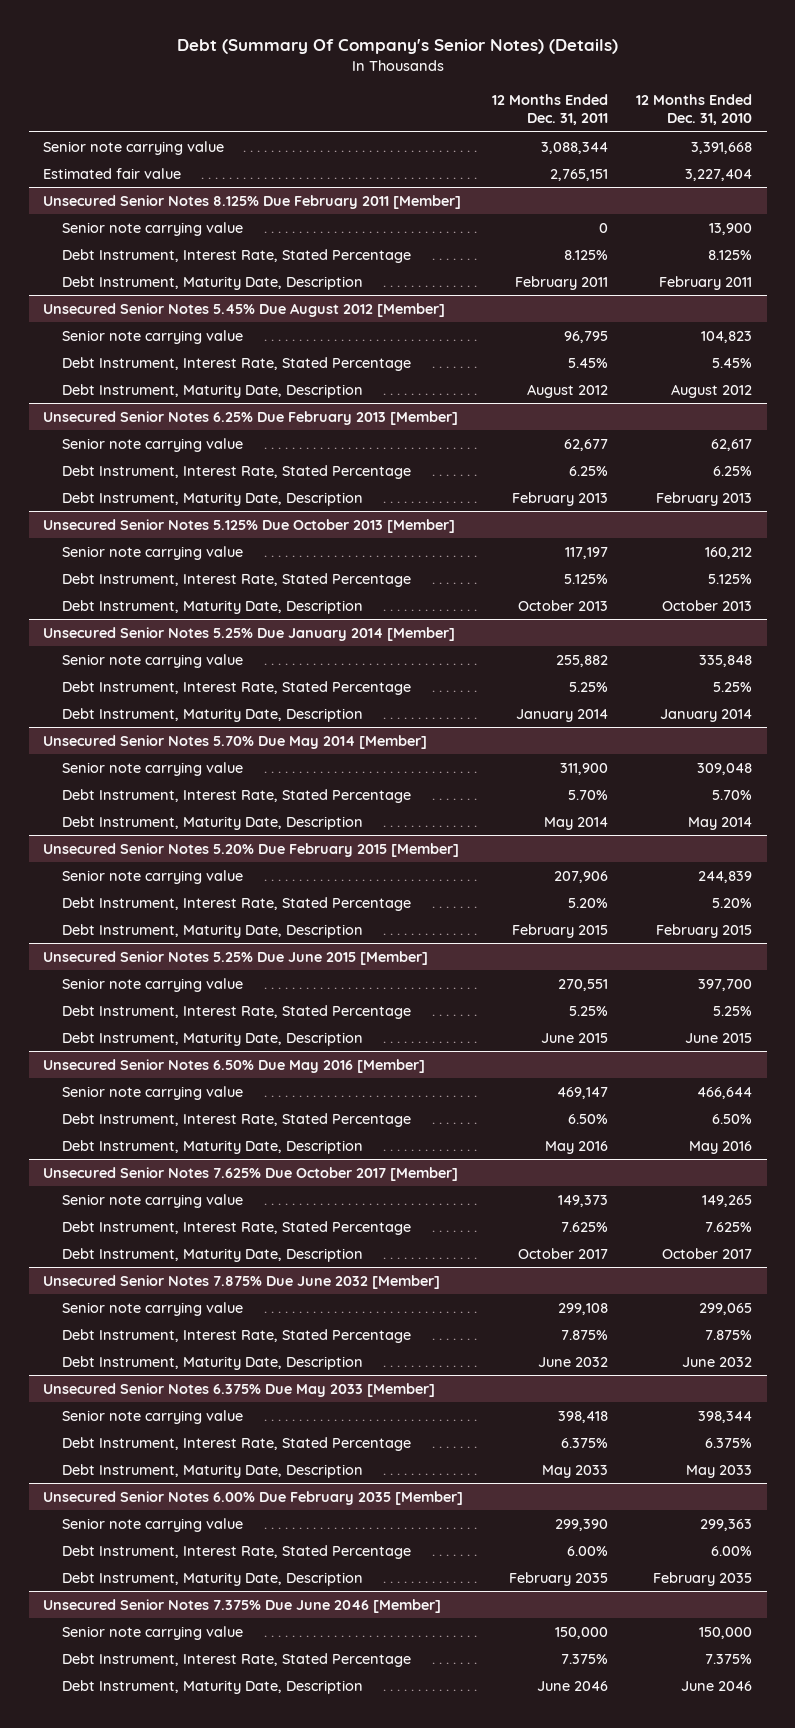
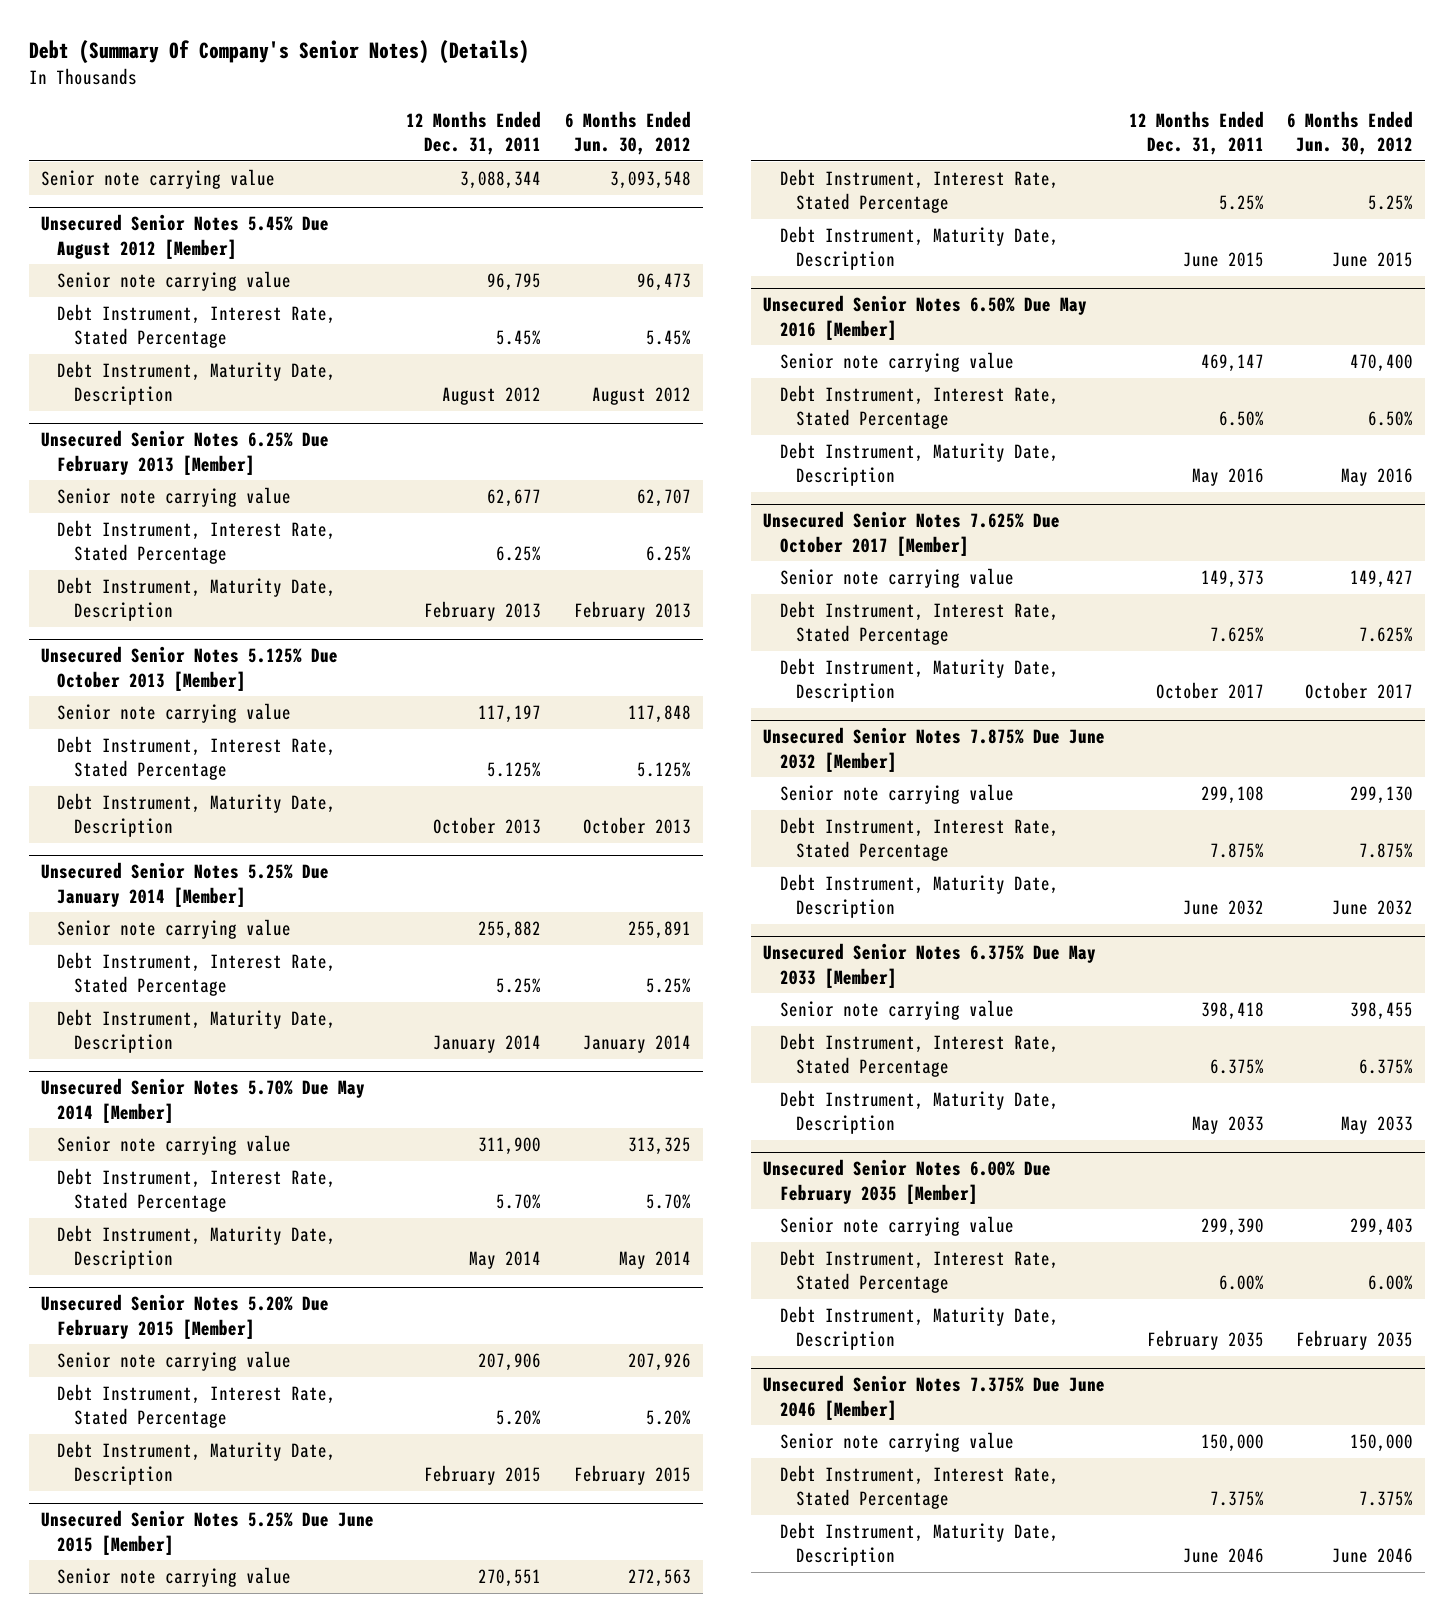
- | 12 Months Ended Dec. 31, 2011 | 12 Months Ended Dec. 31, 2010
+ | 12 Months Ended Dec. 31, 2011 | 6 Months Ended Jun. 30, 2012
- Estimated fair value | 2,765,151 | 3,227,404
- Unsecured Senior Notes 8.125% Due February 2011 [Member]
- Senior note carrying value | 0 | 13,900
- Debt Instrument, Interest Rate, Stated Percentage | 8.125% | 8.125%
- Debt Instrument, Maturity Date, Description | February 2011 | February 2011

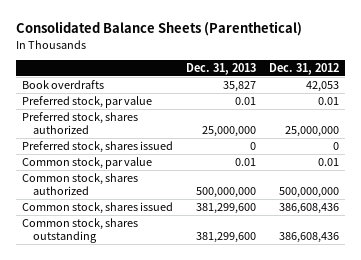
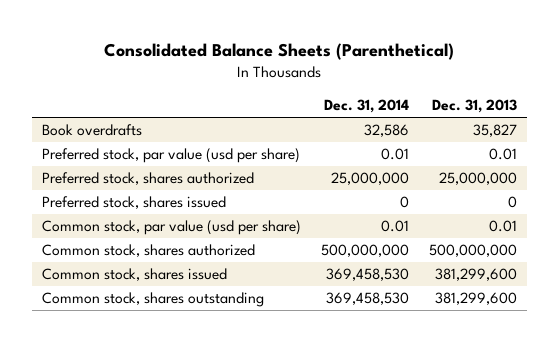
- | Dec. 31, 2013 | Dec. 31, 2012
+ | Dec. 31, 2014 | Dec. 31, 2013
- Preferred stock, par value | 0.01 | 0.01
+ Preferred stock, par value (usd per share) | 0.01 | 0.01
- Common stock, par value | 0.01 | 0.01
+ Common stock, par value (usd per share) | 0.01 | 0.01

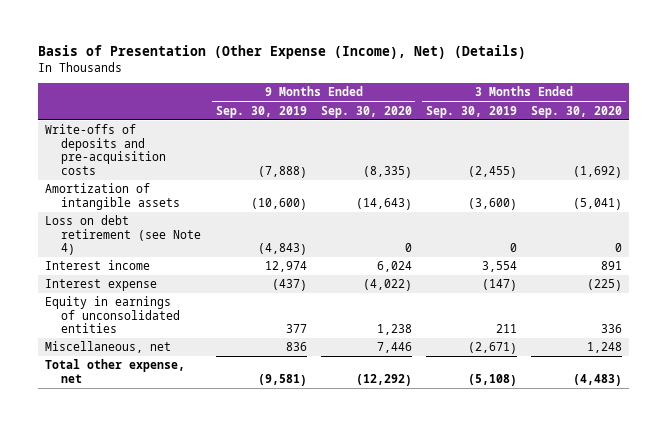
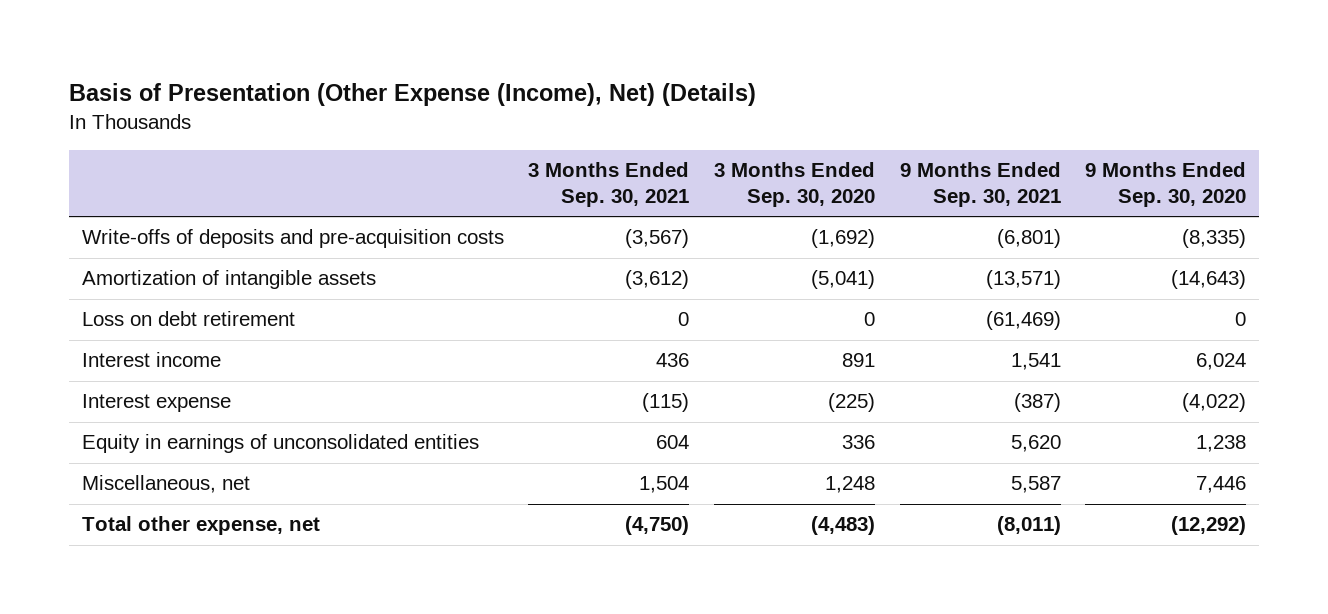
- | 9 Months Ended Sep. 30, 2019 | 9 Months Ended Sep. 30, 2020 | 3 Months Ended Sep. 30, 2019 | 3 Months Ended Sep. 30, 2020
+ | 3 Months Ended Sep. 30, 2021 | 3 Months Ended Sep. 30, 2020 | 9 Months Ended Sep. 30, 2021 | 9 Months Ended Sep. 30, 2020
- Loss on debt retirement (see Note 4) | (4,843) | 0 | 0 | 0
+ Loss on debt retirement | 0 | 0 | (61,469) | 0

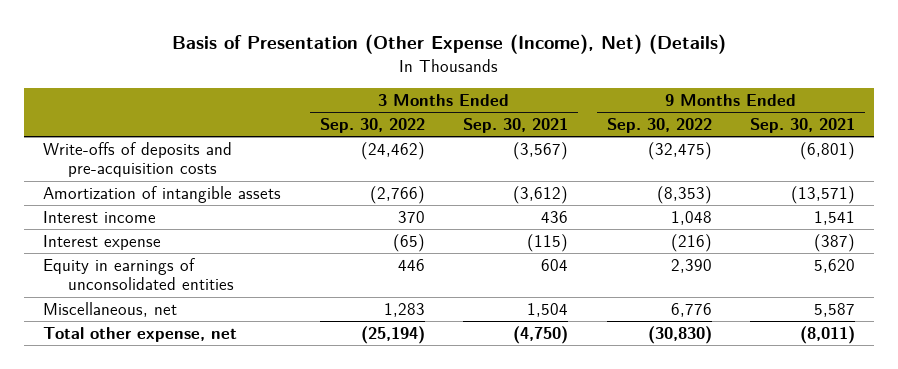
- | 3 Months Ended Sep. 30, 2021 | 3 Months Ended Sep. 30, 2020 | 9 Months Ended Sep. 30, 2021 | 9 Months Ended Sep. 30, 2020
+ | 3 Months Ended Sep. 30, 2022 | 3 Months Ended Sep. 30, 2021 | 9 Months Ended Sep. 30, 2022 | 9 Months Ended Sep. 30, 2021
- Loss on debt retirement | 0 | 0 | (61,469) | 0

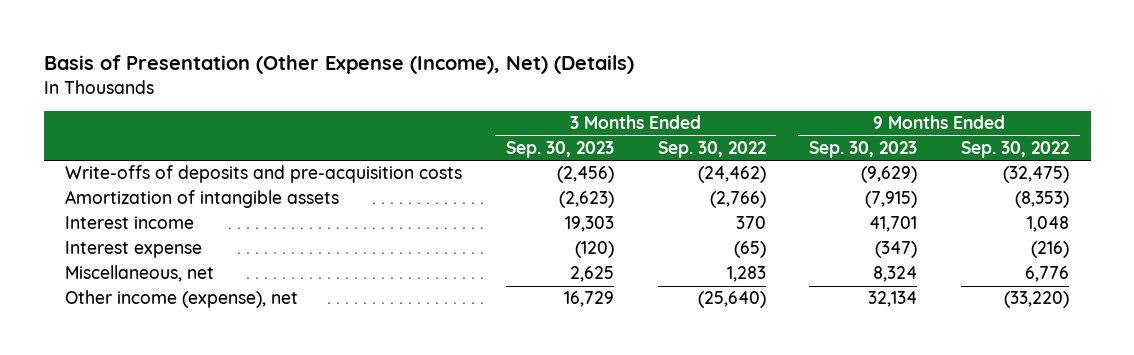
- | 3 Months Ended Sep. 30, 2022 | 3 Months Ended Sep. 30, 2021 | 9 Months Ended Sep. 30, 2022 | 9 Months Ended Sep. 30, 2021
+ | 3 Months Ended Sep. 30, 2023 | 3 Months Ended Sep. 30, 2022 | 9 Months Ended Sep. 30, 2023 | 9 Months Ended Sep. 30, 2022
- Equity in earnings of unconsolidated entities | 446 | 604 | 2,390 | 5,620
- Total other expense, net | (25,194) | (4,750) | (30,830) | (8,011)
+ Other income (expense), net | 16,729 | (25,640) | 32,134 | (33,220)

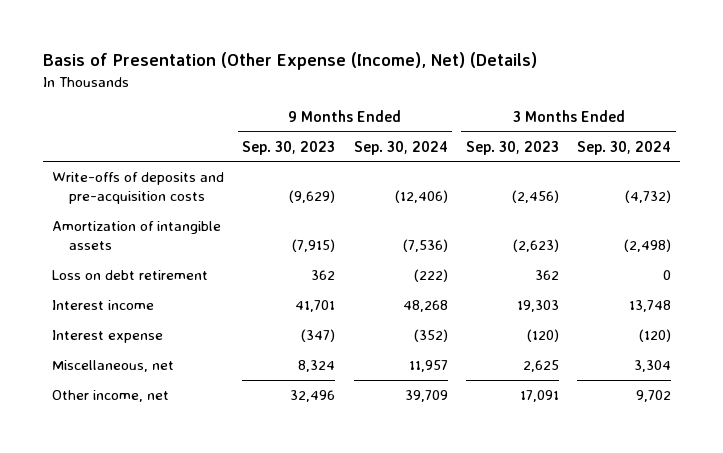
- | 3 Months Ended Sep. 30, 2023 | 3 Months Ended Sep. 30, 2022 | 9 Months Ended Sep. 30, 2023 | 9 Months Ended Sep. 30, 2022
+ | 9 Months Ended Sep. 30, 2023 | 9 Months Ended Sep. 30, 2024 | 3 Months Ended Sep. 30, 2023 | 3 Months Ended Sep. 30, 2024
+ Loss on debt retirement | 362 | (222) | 362 | 0
- Other income (expense), net | 16,729 | (25,640) | 32,134 | (33,220)
+ Other income, net | 32,496 | 39,709 | 17,091 | 9,702

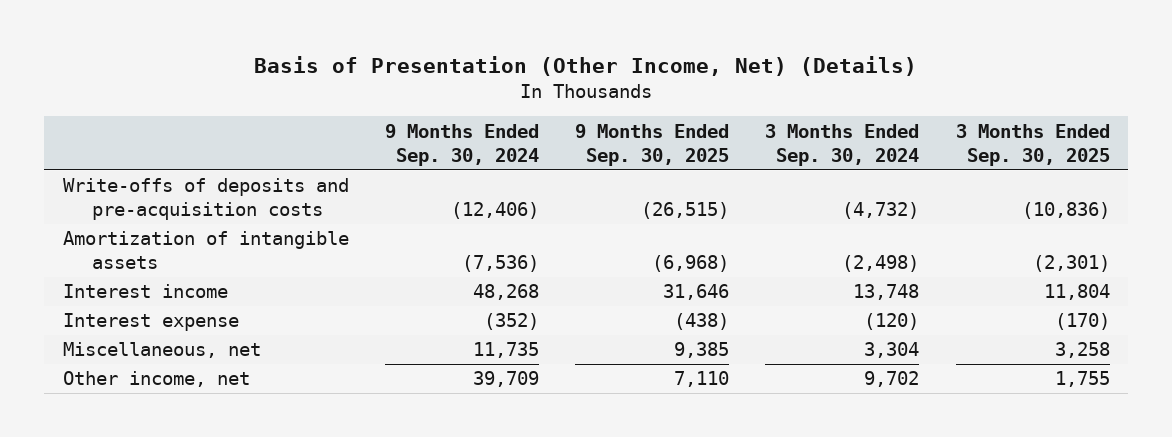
- Basis of Presentation (Other Expense (Income), Net) (Details)
+ Basis of Presentation (Other Income, Net) (Details)
- | 9 Months Ended Sep. 30, 2023 | 9 Months Ended Sep. 30, 2024 | 3 Months Ended Sep. 30, 2023 | 3 Months Ended Sep. 30, 2024
+ | 9 Months Ended Sep. 30, 2024 | 9 Months Ended Sep. 30, 2025 | 3 Months Ended Sep. 30, 2024 | 3 Months Ended Sep. 30, 2025
- Loss on debt retirement | 362 | (222) | 362 | 0
- Miscellaneous, net | 8,324 | 11,957 | 2,625 | 3,304
+ Miscellaneous, net | 11,735 | 9,385 | 3,304 | 3,258

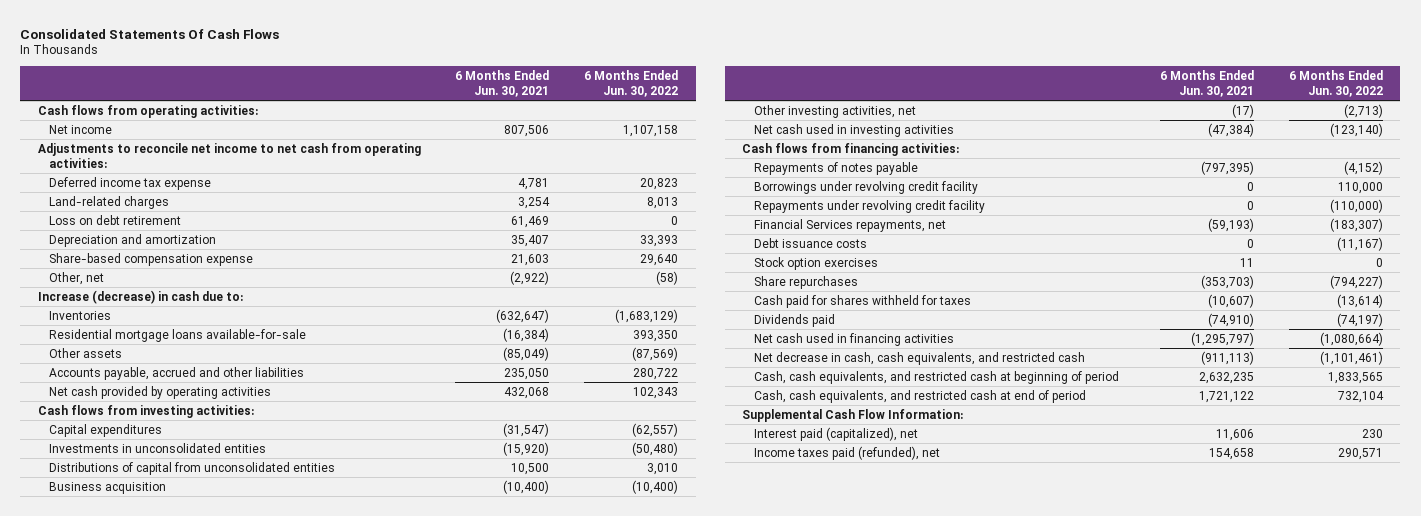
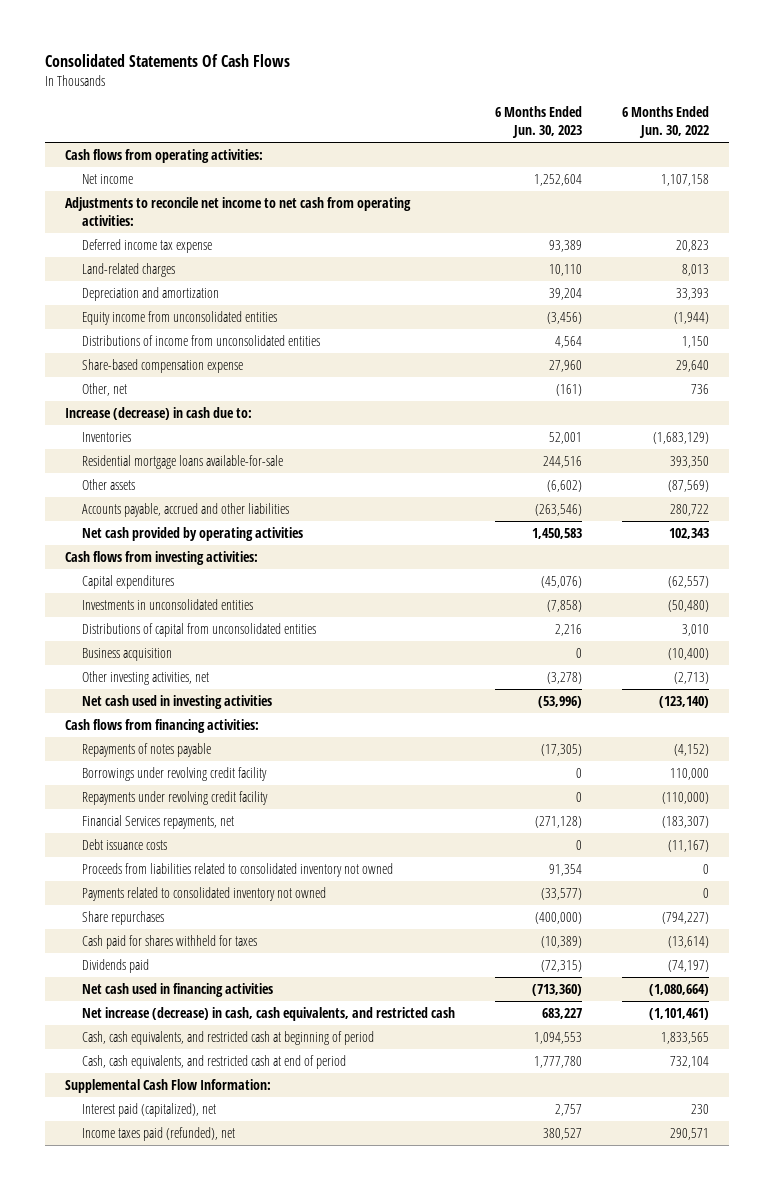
- | 6 Months Ended Jun. 30, 2021 | 6 Months Ended Jun. 30, 2022
+ | 6 Months Ended Jun. 30, 2023 | 6 Months Ended Jun. 30, 2022
- Loss on debt retirement | 61,469 | 0
+ Equity income from unconsolidated entities | (3,456) | (1,944)
+ Distributions of income from unconsolidated entities | 4,564 | 1,150
- Other, net | (2,922) | (58)
+ Other, net | (161) | 736
- Stock option exercises | 11 | 0
+ Proceeds from liabilities related to consolidated inventory not owned | 91,354 | 0
+ Payments related to consolidated inventory not owned | (33,577) | 0
- Net decrease in cash, cash equivalents, and restricted cash | (911,113) | (1,101,461)
+ Net increase (decrease) in cash, cash equivalents, and restricted cash | 683,227 | (1,101,461)

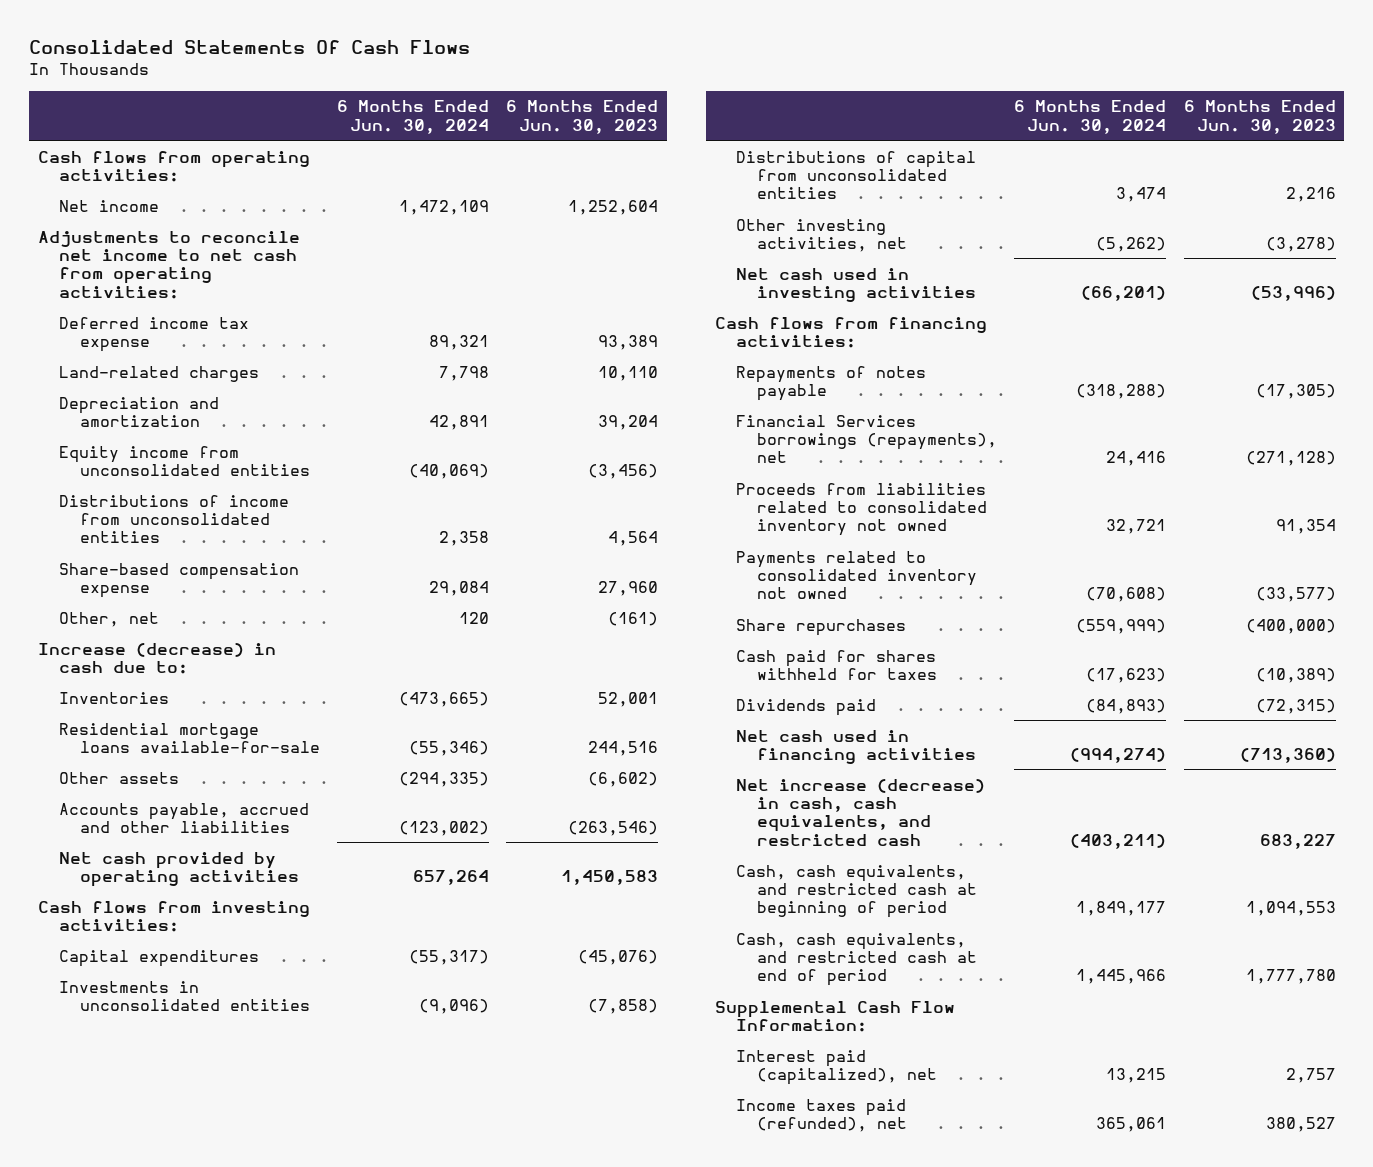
- | 6 Months Ended Jun. 30, 2023 | 6 Months Ended Jun. 30, 2022
+ | 6 Months Ended Jun. 30, 2024 | 6 Months Ended Jun. 30, 2023
- Business acquisition | 0 | (10,400)
- Borrowings under revolving credit facility | 0 | 110,000
- Repayments under revolving credit facility | 0 | (110,000)
- Financial Services repayments, net | (271,128) | (183,307)
- Debt issuance costs | 0 | (11,167)
+ Financial Services borrowings (repayments), net | 24,416 | (271,128)

